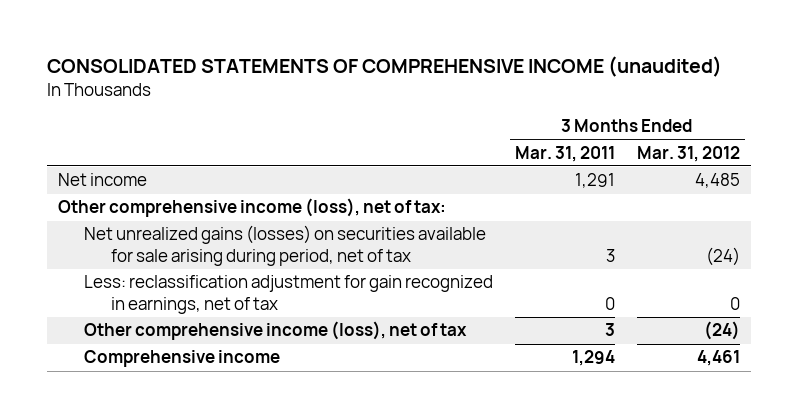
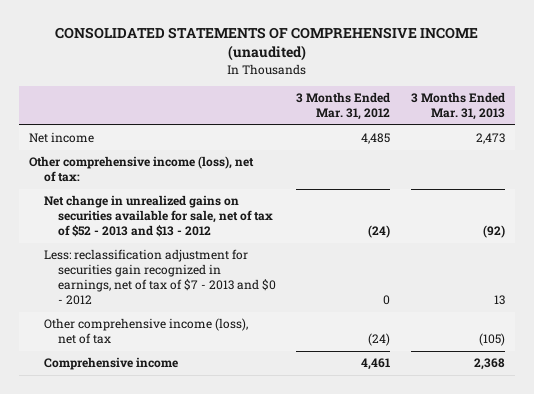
- | 3 Months Ended Mar. 31, 2011 | 3 Months Ended Mar. 31, 2012
+ | 3 Months Ended Mar. 31, 2012 | 3 Months Ended Mar. 31, 2013
- Net unrealized gains (losses) on securities available for sale arising during period, net of tax | 3 | (24)
- Less: reclassification adjustment for gain recognized in earnings, net of tax | 0 | 0
+ Net change in unrealized gains on securities available for sale, net of tax of $52 - 2013 and $13 - 2012 | (24) | (92)
+ Less: reclassification adjustment for securities gain recognized in earnings, net of tax of $7 - 2013 and $0 - 2012 | 0 | 13

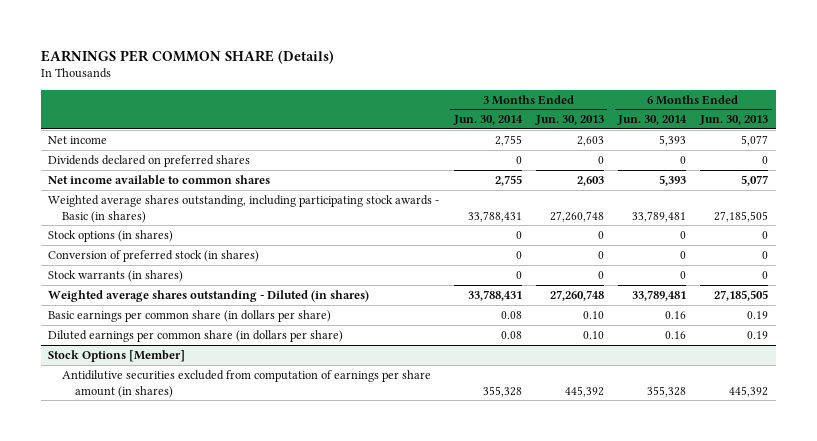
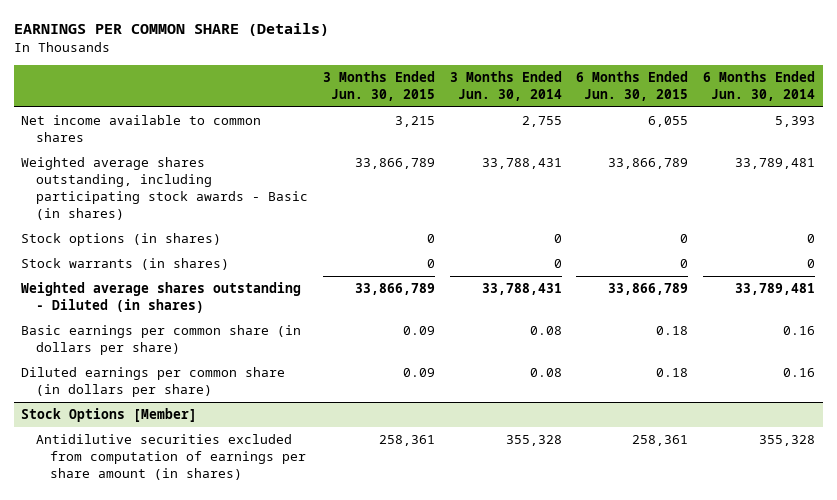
- | 3 Months Ended Jun. 30, 2014 | 3 Months Ended Jun. 30, 2013 | 6 Months Ended Jun. 30, 2014 | 6 Months Ended Jun. 30, 2013
+ | 3 Months Ended Jun. 30, 2015 | 3 Months Ended Jun. 30, 2014 | 6 Months Ended Jun. 30, 2015 | 6 Months Ended Jun. 30, 2014
- Net income | 2,755 | 2,603 | 5,393 | 5,077
- Dividends declared on preferred shares | 0 | 0 | 0 | 0
- Conversion of preferred stock (in shares) | 0 | 0 | 0 | 0

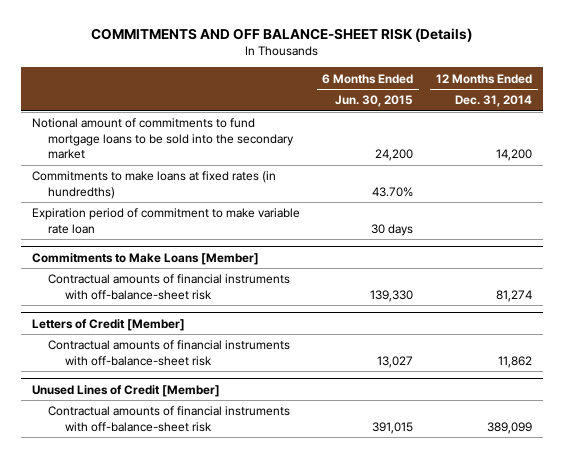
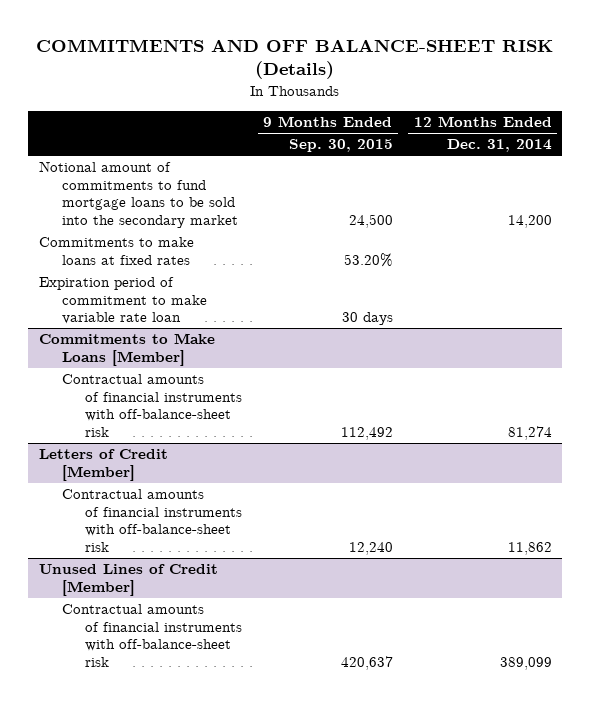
- | 6 Months Ended Jun. 30, 2015 | 12 Months Ended Dec. 31, 2014
+ | 9 Months Ended Sep. 30, 2015 | 12 Months Ended Dec. 31, 2014
- Commitments to make loans at fixed rates (in hundredths) | 43.70% |
+ Commitments to make loans at fixed rates | 53.20% |

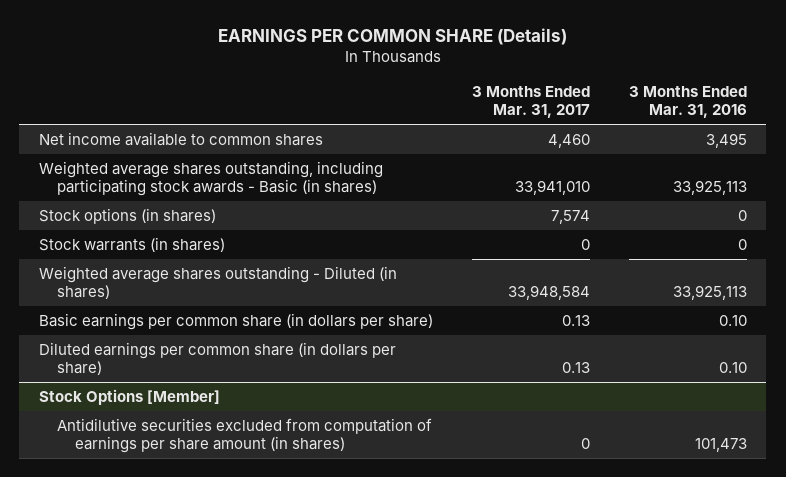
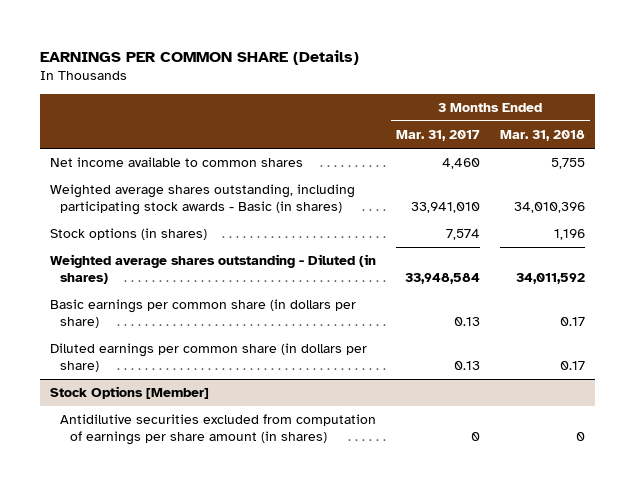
- | 3 Months Ended Mar. 31, 2017 | 3 Months Ended Mar. 31, 2016
+ | 3 Months Ended Mar. 31, 2017 | 3 Months Ended Mar. 31, 2018
- Stock warrants (in shares) | 0 | 0

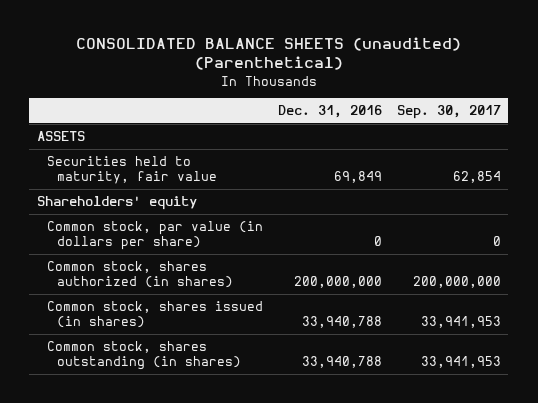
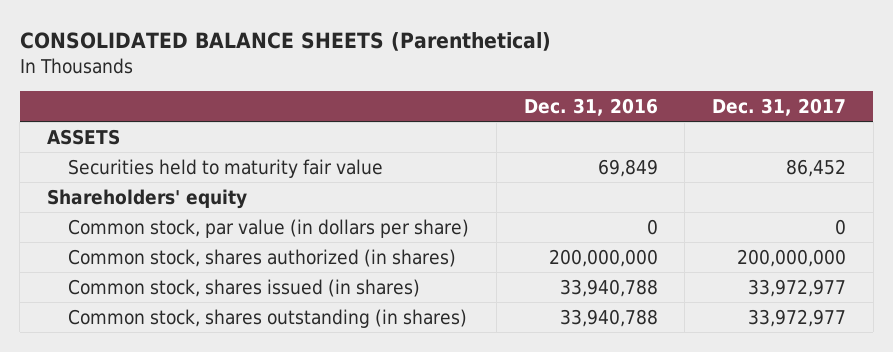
- CONSOLIDATED BALANCE SHEETS (unaudited) (Parenthetical)
+ CONSOLIDATED BALANCE SHEETS (Parenthetical)
- | Dec. 31, 2016 | Sep. 30, 2017
+ | Dec. 31, 2016 | Dec. 31, 2017
- Securities held to maturity, fair value | 69,849 | 62,854
+ Securities held to maturity fair value | 69,849 | 86,452

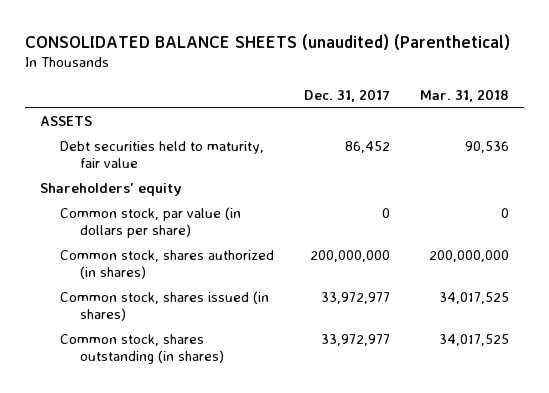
- CONSOLIDATED BALANCE SHEETS (Parenthetical)
+ CONSOLIDATED BALANCE SHEETS (unaudited) (Parenthetical)
- | Dec. 31, 2016 | Dec. 31, 2017
+ | Dec. 31, 2017 | Mar. 31, 2018
- Securities held to maturity fair value | 69,849 | 86,452
+ Debt securities held to maturity, fair value | 86,452 | 90,536

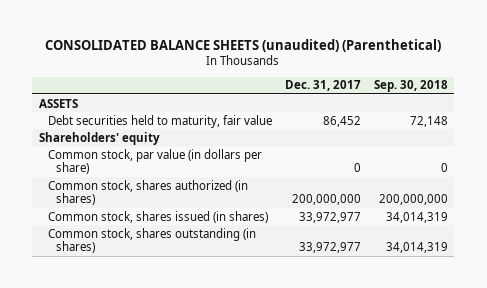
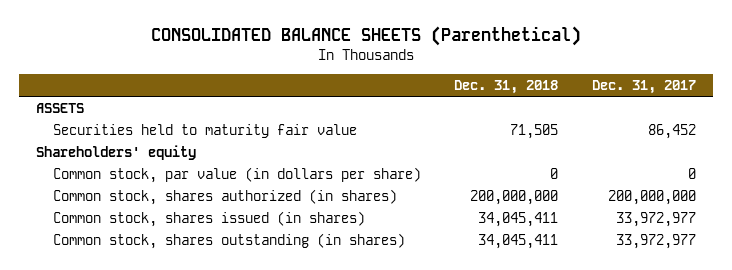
- CONSOLIDATED BALANCE SHEETS (unaudited) (Parenthetical)
+ CONSOLIDATED BALANCE SHEETS (Parenthetical)
- | Dec. 31, 2017 | Sep. 30, 2018
+ | Dec. 31, 2018 | Dec. 31, 2017
- Debt securities held to maturity, fair value | 86,452 | 72,148
+ Securities held to maturity fair value | 71,505 | 86,452

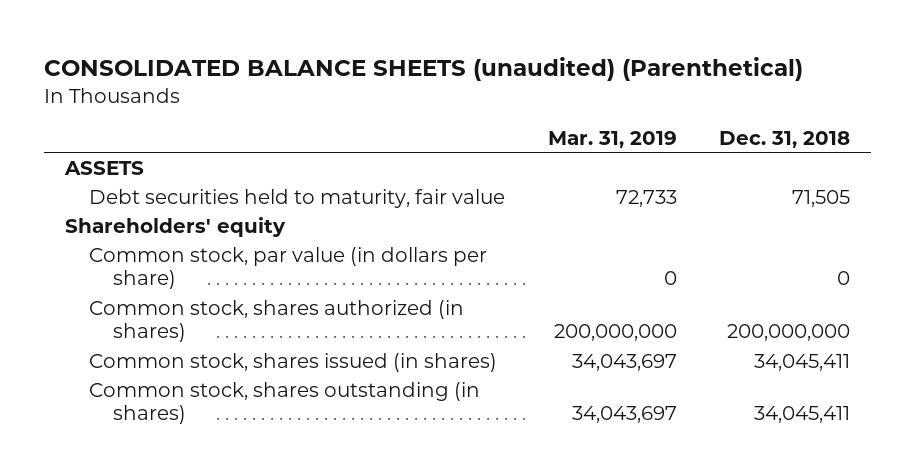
- CONSOLIDATED BALANCE SHEETS (Parenthetical)
+ CONSOLIDATED BALANCE SHEETS (unaudited) (Parenthetical)
- | Dec. 31, 2018 | Dec. 31, 2017
+ | Mar. 31, 2019 | Dec. 31, 2018
- Securities held to maturity fair value | 71,505 | 86,452
+ Debt securities held to maturity, fair value | 72,733 | 71,505

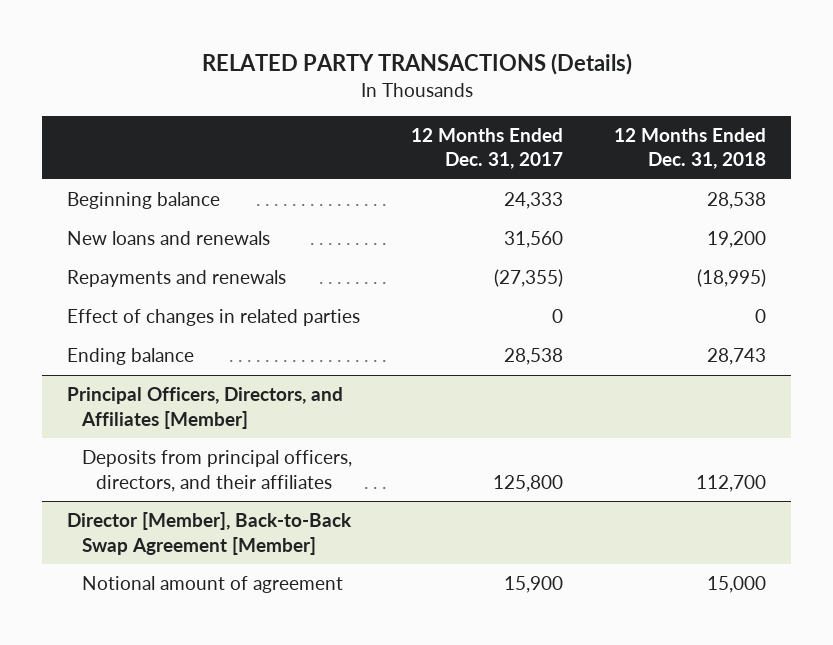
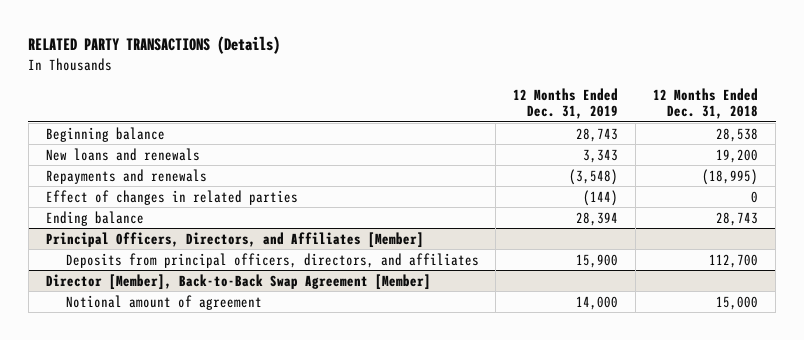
- | 12 Months Ended Dec. 31, 2017 | 12 Months Ended Dec. 31, 2018
+ | 12 Months Ended Dec. 31, 2019 | 12 Months Ended Dec. 31, 2018
@ Principal Officers, Directors, and Affiliates [Member]
- Deposits from principal officers, directors, and their affiliates | 125,800 | 112,700
+ Deposits from principal officers, directors, and affiliates | 15,900 | 112,700

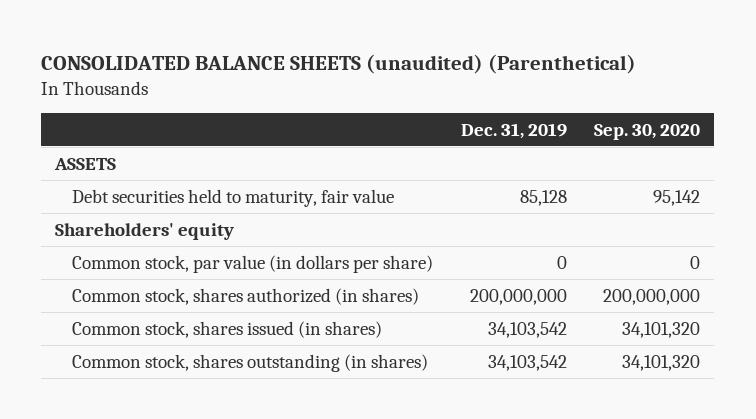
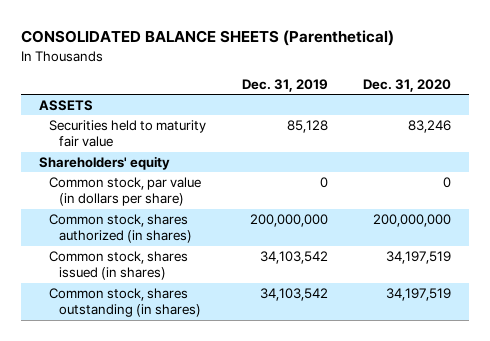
- CONSOLIDATED BALANCE SHEETS (unaudited) (Parenthetical)
+ CONSOLIDATED BALANCE SHEETS (Parenthetical)
- | Dec. 31, 2019 | Sep. 30, 2020
+ | Dec. 31, 2019 | Dec. 31, 2020
- Debt securities held to maturity, fair value | 85,128 | 95,142
+ Securities held to maturity fair value | 85,128 | 83,246

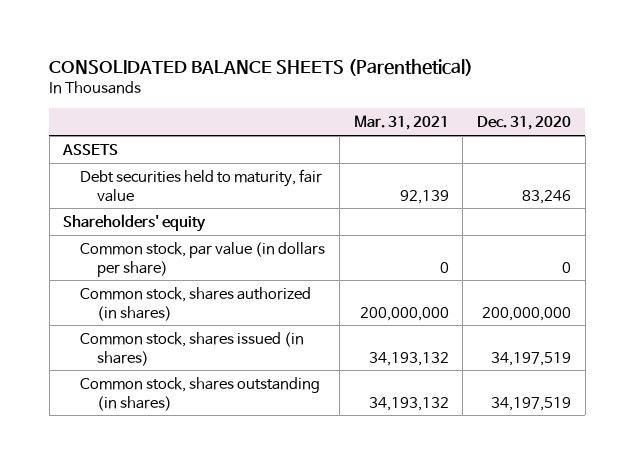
- | Dec. 31, 2019 | Dec. 31, 2020
+ | Mar. 31, 2021 | Dec. 31, 2020
- Securities held to maturity fair value | 85,128 | 83,246
+ Debt securities held to maturity, fair value | 92,139 | 83,246

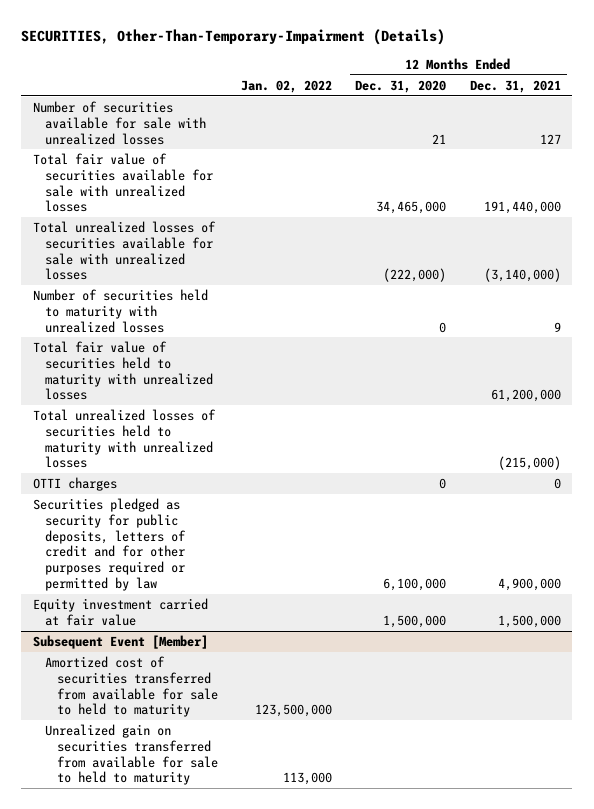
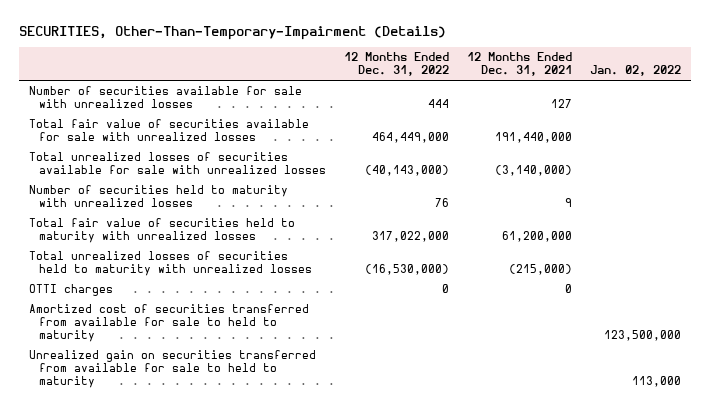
- | Jan. 02, 2022 | 12 Months Ended Dec. 31, 2020 | 12 Months Ended Dec. 31, 2021
+ | 12 Months Ended Dec. 31, 2022 | 12 Months Ended Dec. 31, 2021 | Jan. 02, 2022
- Securities pledged as security for public deposits, letters of credit and for other purposes required or permitted by law | | 6,100,000 | 4,900,000
- Equity investment carried at fair value | | 1,500,000 | 1,500,000
- Subsequent Event [Member]

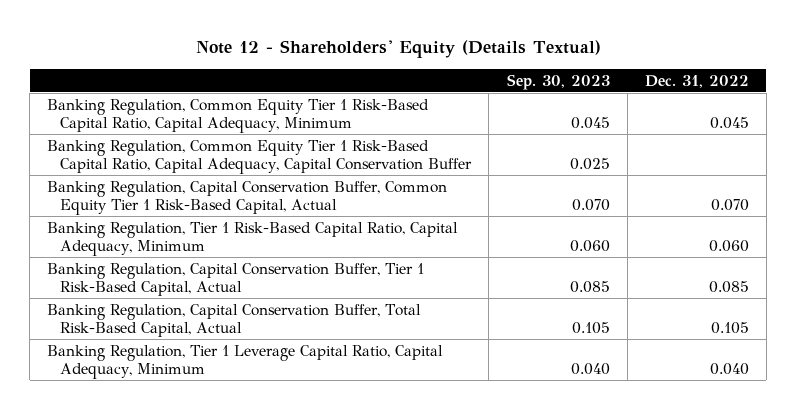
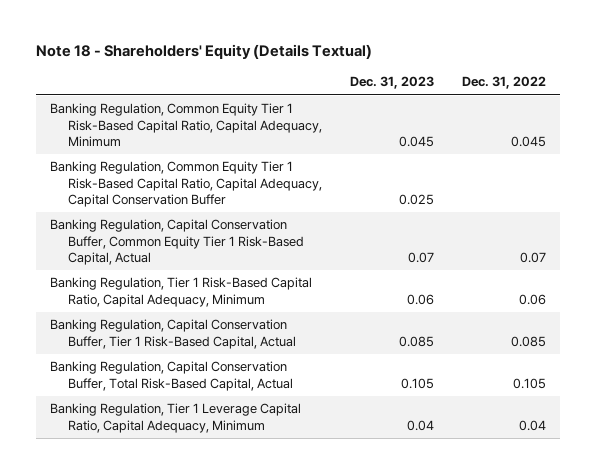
- Note 12 - Shareholders' Equity (Details Textual)
+ Note 18 - Shareholders' Equity (Details Textual)
- | Sep. 30, 2023 | Dec. 31, 2022
+ | Dec. 31, 2023 | Dec. 31, 2022
- Banking Regulation, Capital Conservation Buffer, Common Equity Tier 1 Risk-Based Capital, Actual | 0.070 | 0.070
- Banking Regulation, Tier 1 Risk-Based Capital Ratio, Capital Adequacy, Minimum | 0.060 | 0.060
+ Banking Regulation, Capital Conservation Buffer, Common Equity Tier 1 Risk-Based Capital, Actual | 0.07 | 0.07
+ Banking Regulation, Tier 1 Risk-Based Capital Ratio, Capital Adequacy, Minimum | 0.06 | 0.06
- Banking Regulation, Tier 1 Leverage Capital Ratio, Capital Adequacy, Minimum | 0.040 | 0.040
+ Banking Regulation, Tier 1 Leverage Capital Ratio, Capital Adequacy, Minimum | 0.04 | 0.04

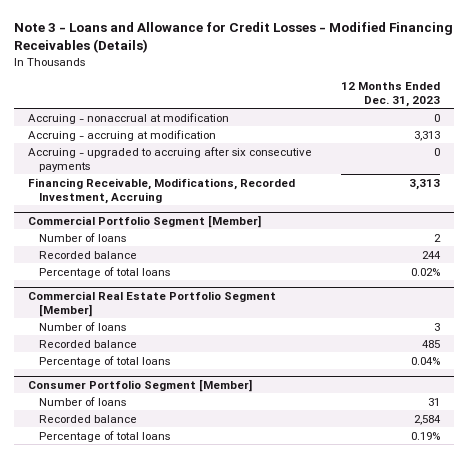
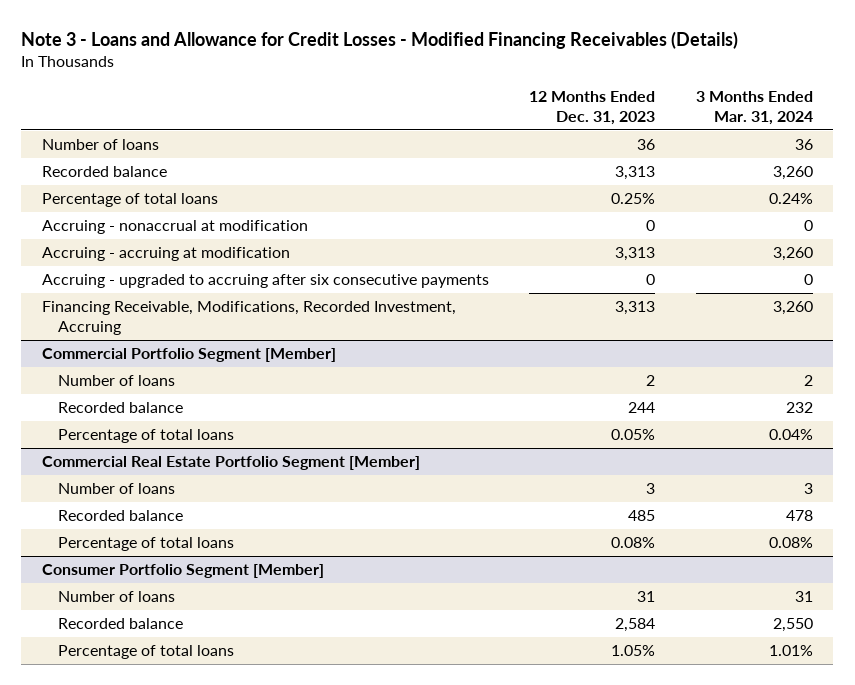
- | 12 Months Ended Dec. 31, 2023
+ | 12 Months Ended Dec. 31, 2023 | 3 Months Ended Mar. 31, 2024
+ Number of loans | 36 | 36
+ Recorded balance | 3,313 | 3,260
+ Percentage of total loans | 0.25% | 0.24%
@ Commercial Portfolio Segment [Member]
- Percentage of total loans | 0.02%
+ Percentage of total loans | 0.05% | 0.04%
@ Commercial Real Estate Portfolio Segment [Member]
- Percentage of total loans | 0.04%
+ Percentage of total loans | 0.08% | 0.08%
@ Consumer Portfolio Segment [Member]
- Percentage of total loans | 0.19%
+ Percentage of total loans | 1.05% | 1.01%

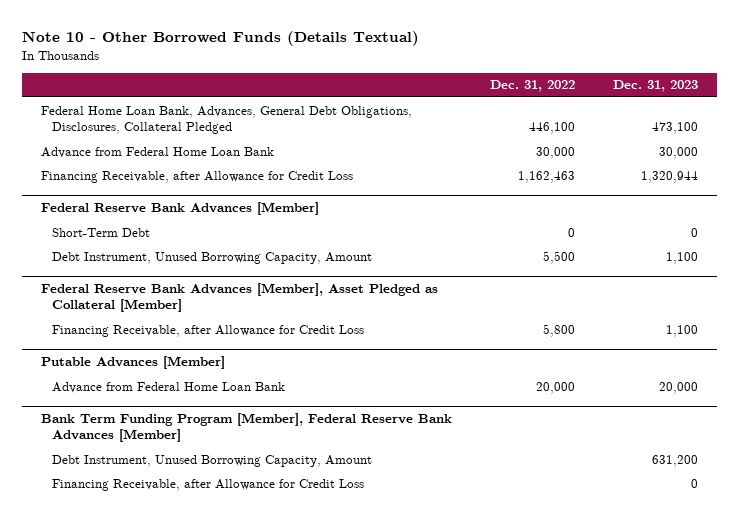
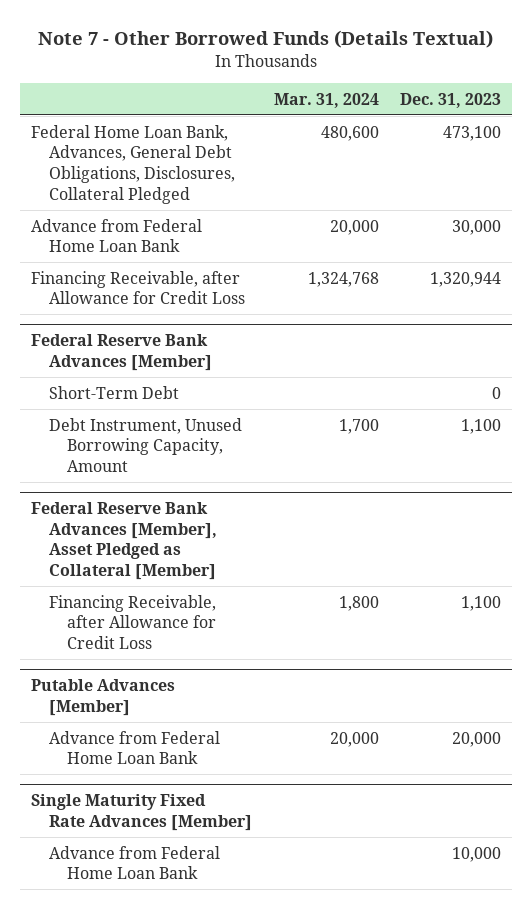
- Note 10 - Other Borrowed Funds (Details Textual)
+ Note 7 - Other Borrowed Funds (Details Textual)
- | Dec. 31, 2022 | Dec. 31, 2023
+ | Mar. 31, 2024 | Dec. 31, 2023
- Bank Term Funding Program [Member], Federal Reserve Bank Advances [Member]
- Debt Instrument, Unused Borrowing Capacity, Amount | | 631,200
- Financing Receivable, after Allowance for Credit Loss | | 0
+ Single Maturity Fixed Rate Advances [Member]
+ Advance from Federal Home Loan Bank | | 10,000

